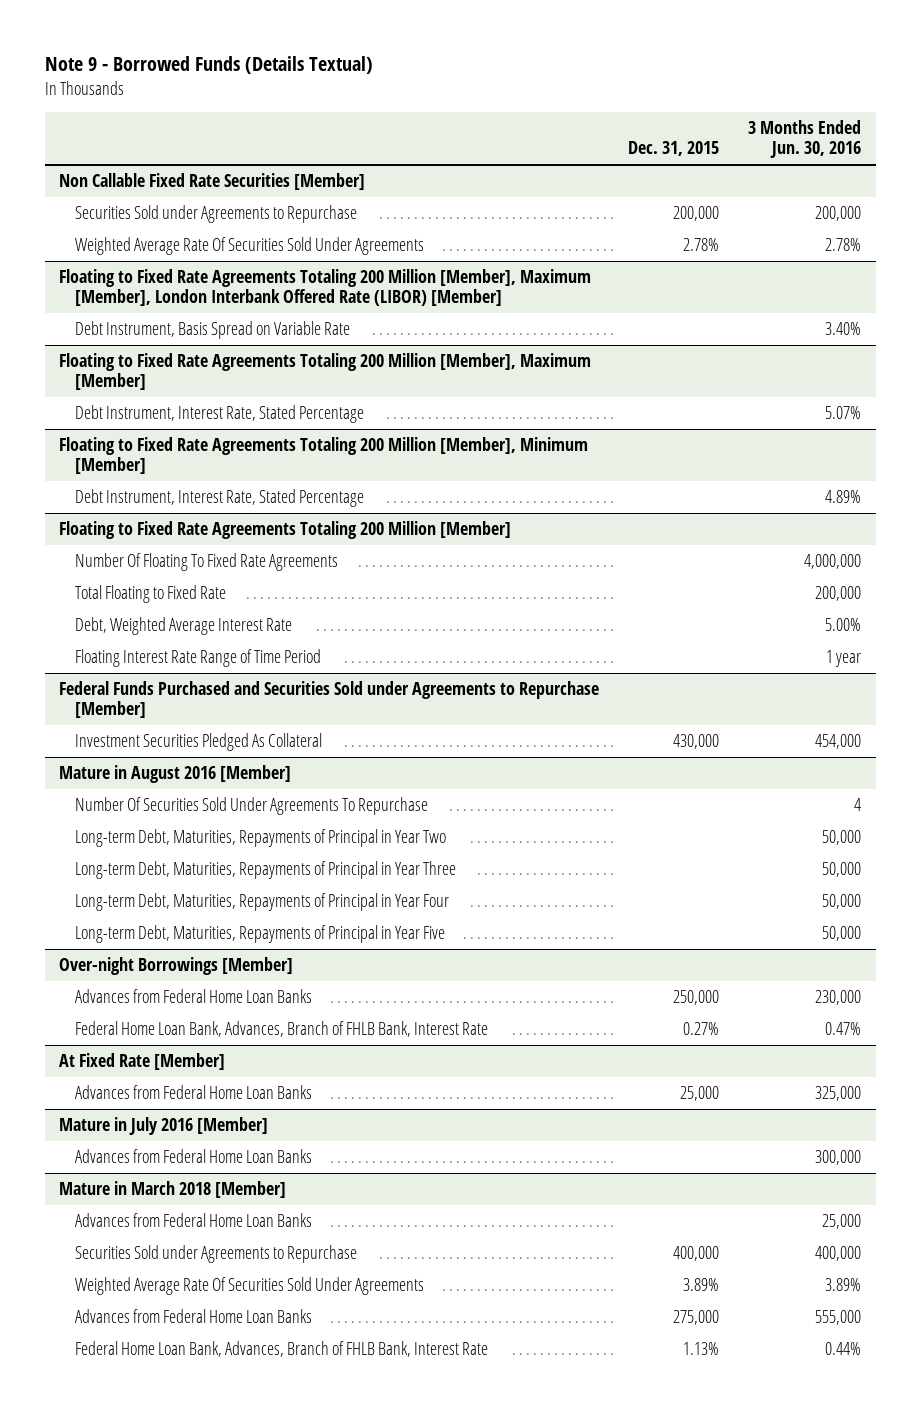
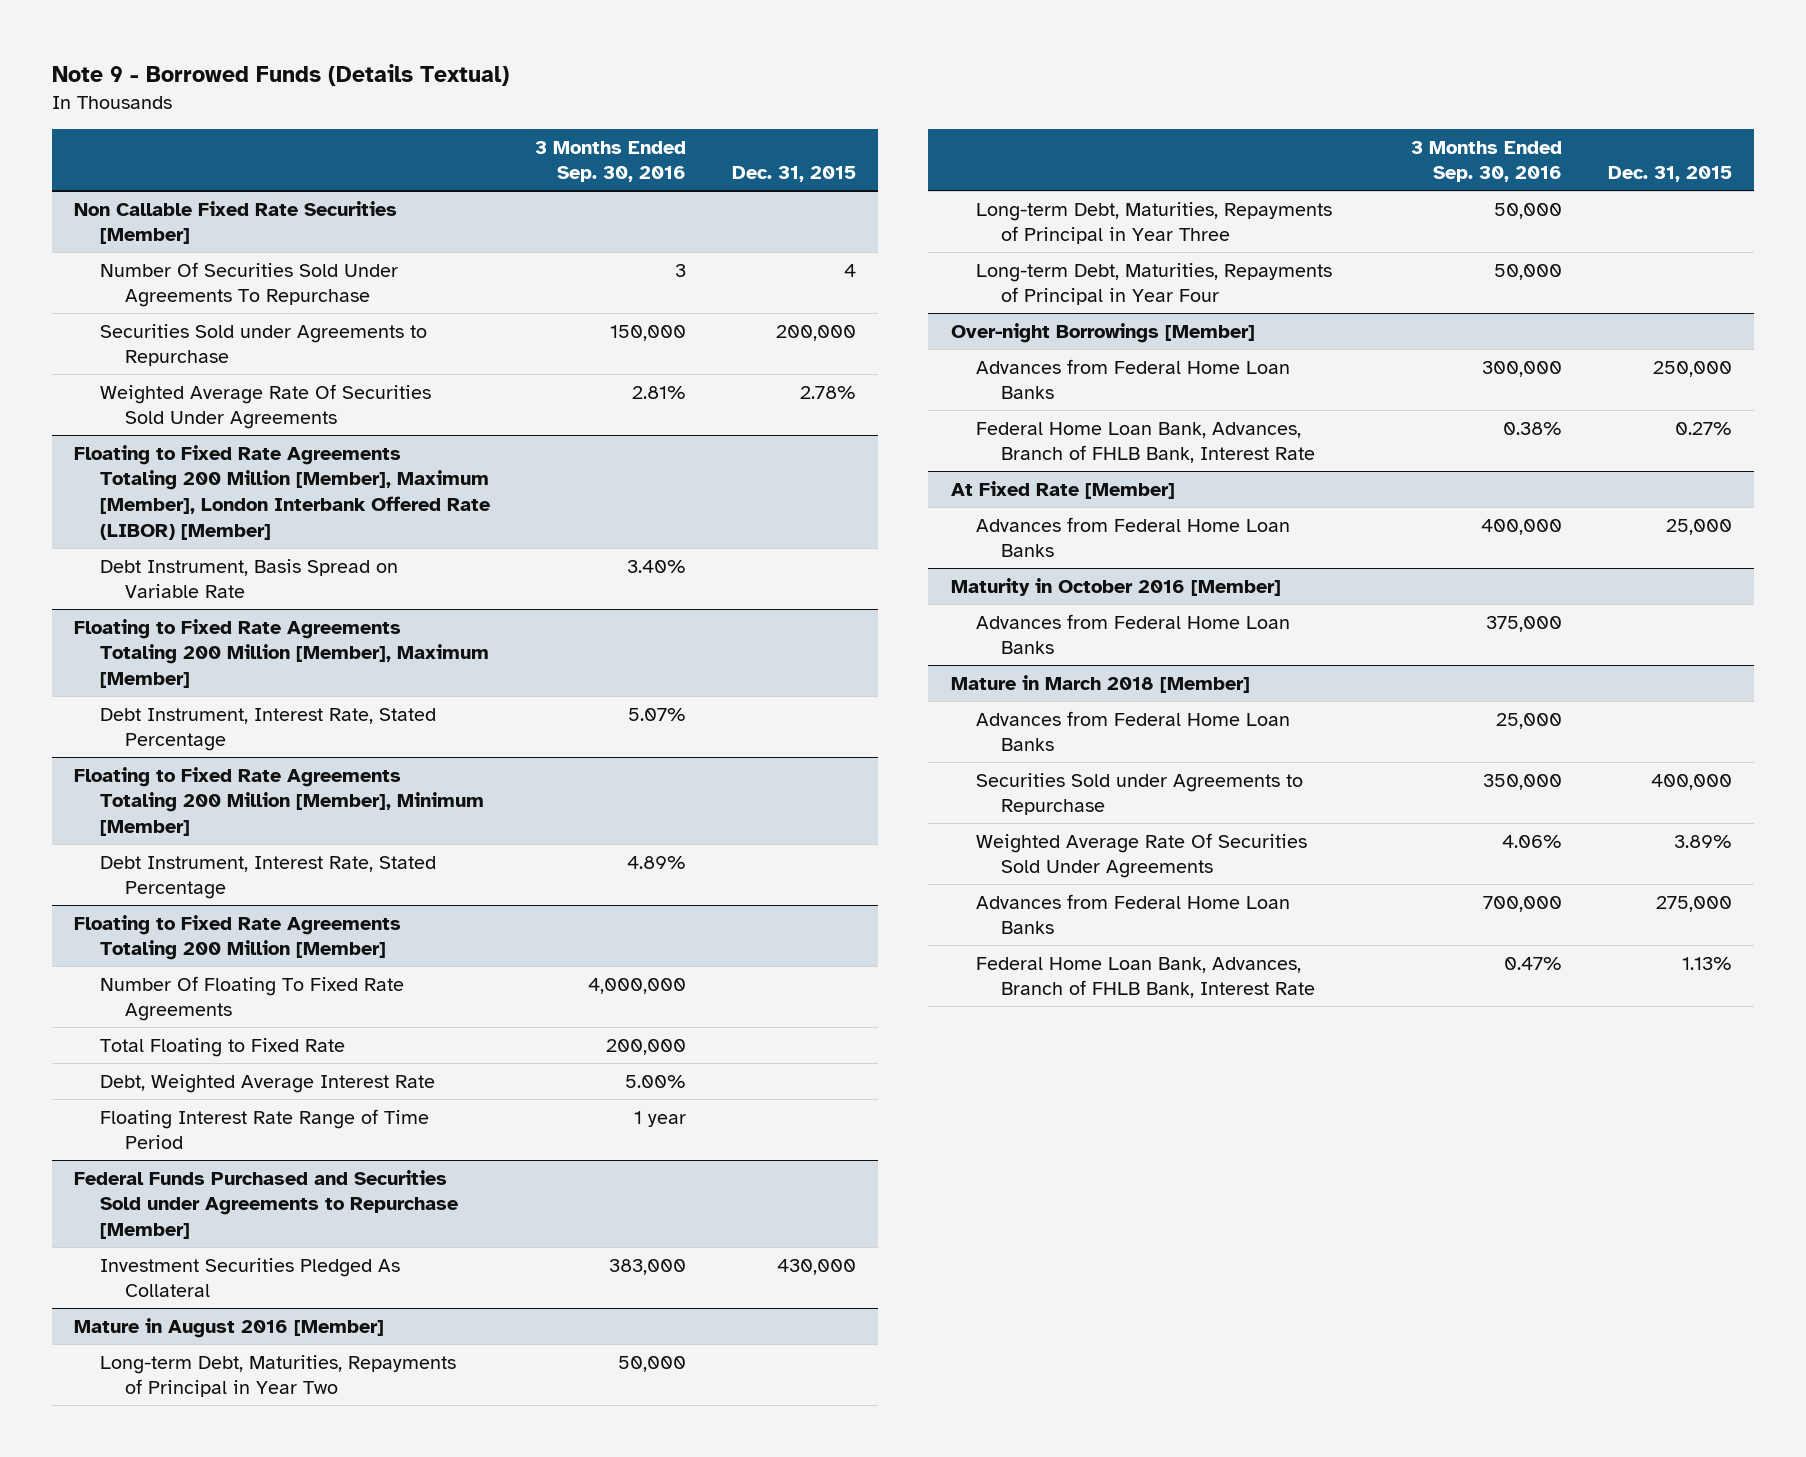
- | Dec. 31, 2015 | 3 Months Ended Jun. 30, 2016
+ | 3 Months Ended Sep. 30, 2016 | Dec. 31, 2015
@ Non Callable Fixed Rate Securities [Member]
+ Number Of Securities Sold Under Agreements To Repurchase | 3 | 4
@ Mature in August 2016 [Member]
- Number Of Securities Sold Under Agreements To Repurchase | | 4
- Long-term Debt, Maturities, Repayments of Principal in Year Five | | 50,000
- Mature in July 2016 [Member]
- Advances from Federal Home Loan Banks | | 300,000
+ Maturity in October 2016 [Member]
+ Advances from Federal Home Loan Banks | 375,000 |

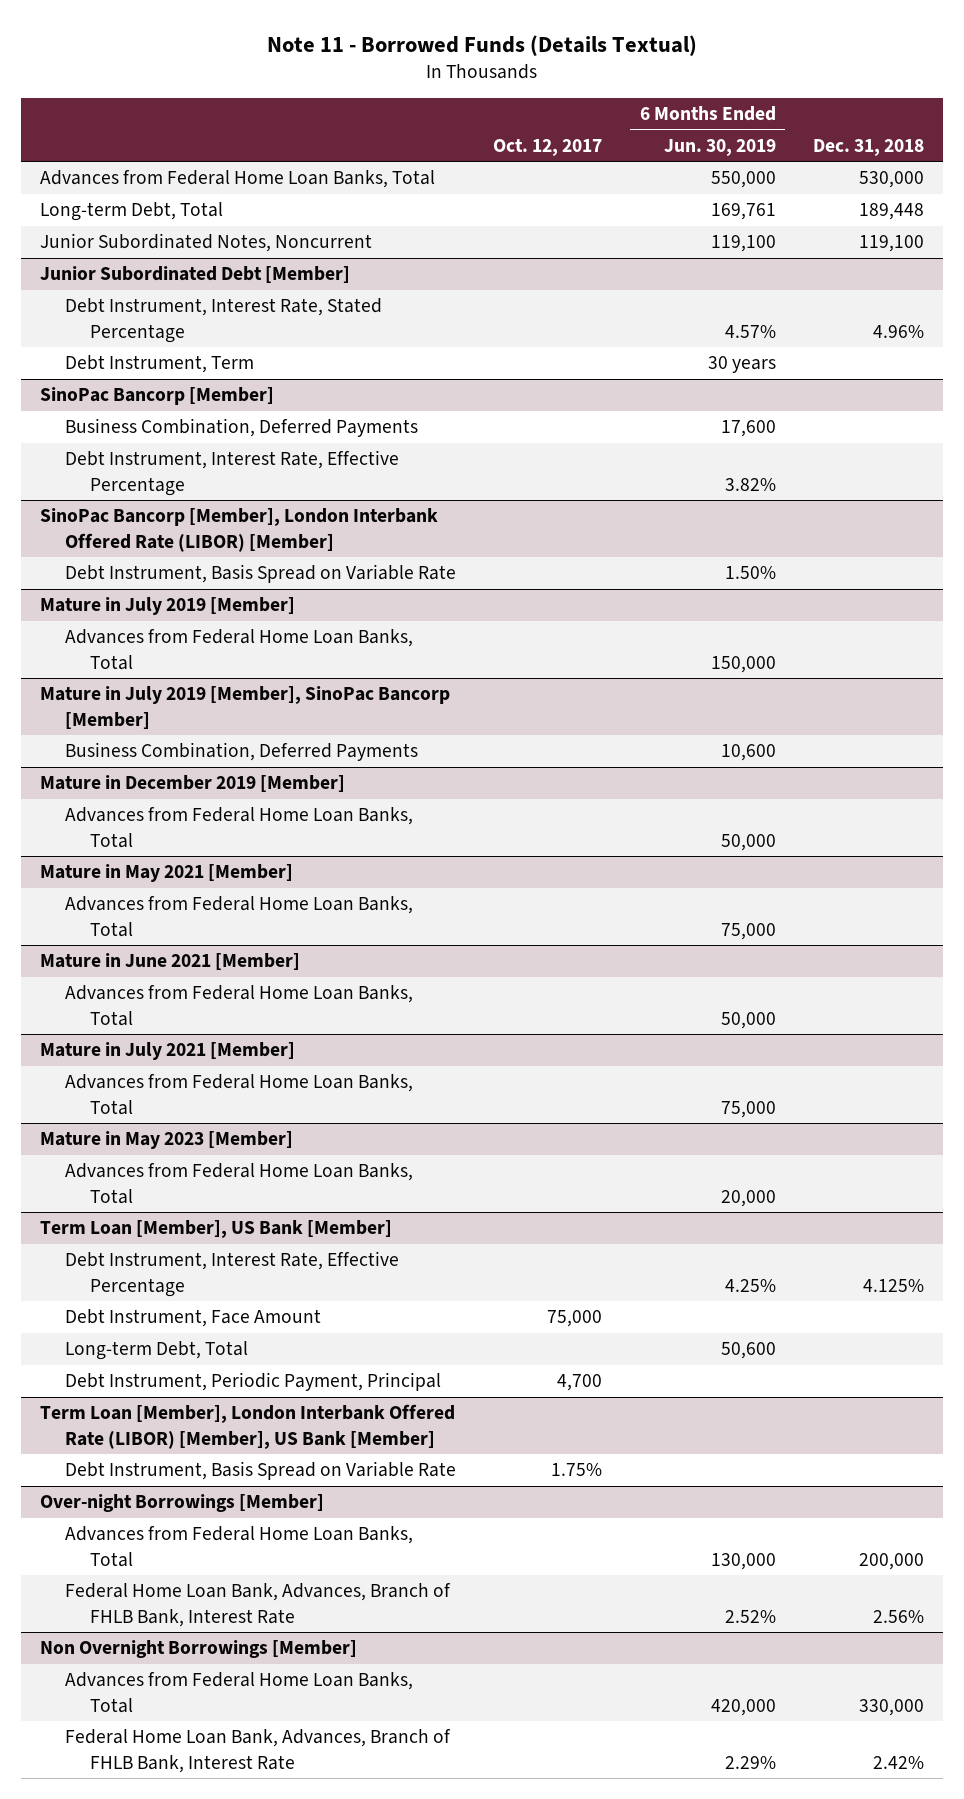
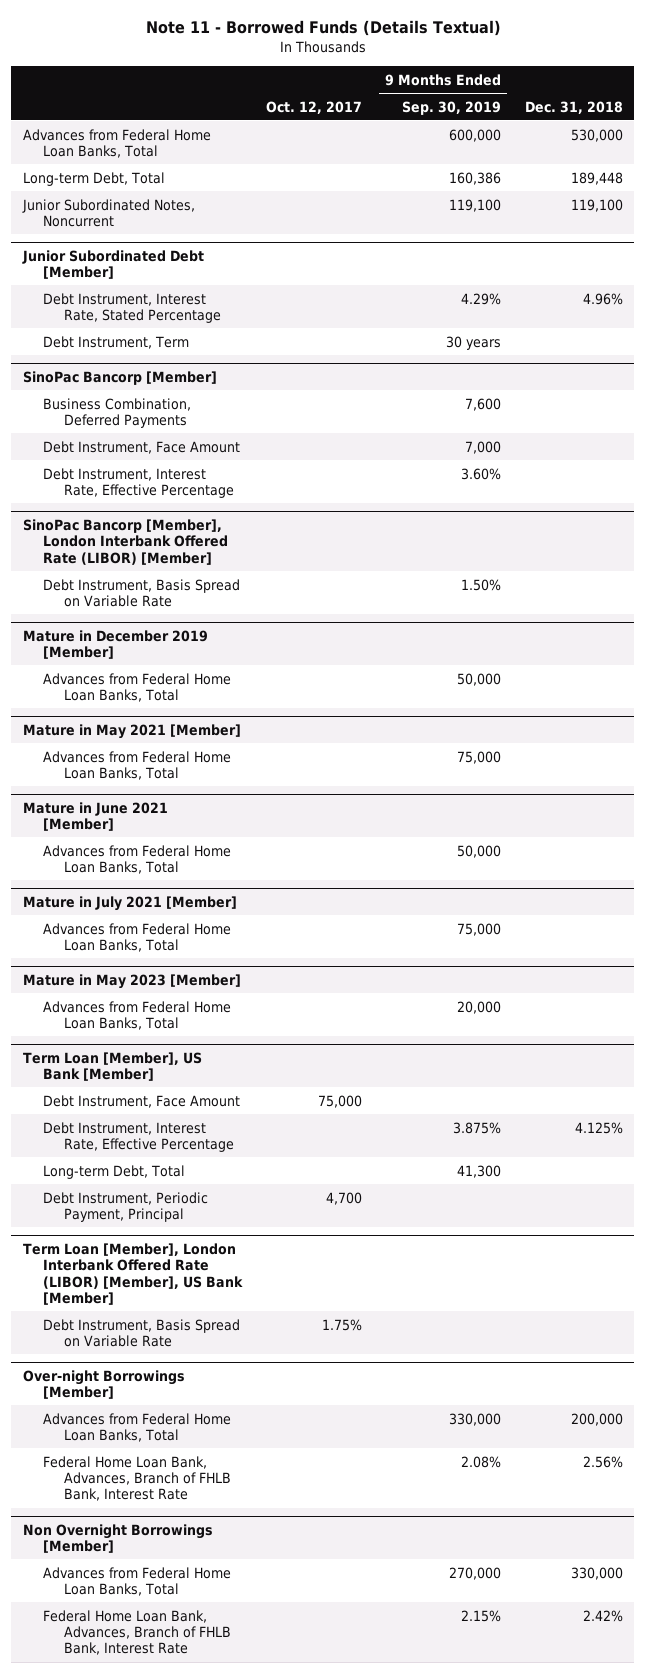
- | Oct. 12, 2017 | 6 Months Ended Jun. 30, 2019 | Dec. 31, 2018
+ | Oct. 12, 2017 | 9 Months Ended Sep. 30, 2019 | Dec. 31, 2018
@ SinoPac Bancorp [Member]
+ Debt Instrument, Face Amount | | 7,000 |
- Mature in July 2019 [Member]
- Advances from Federal Home Loan Banks, Total | | 150,000 |
- Mature in July 2019 [Member], SinoPac Bancorp [Member]
- Business Combination, Deferred Payments | | 10,600 |
@ Term Loan [Member], US Bank [Member]
moved down: Debt Instrument, Interest Rate, Effective Percentage | | 3.875% | 4.125%

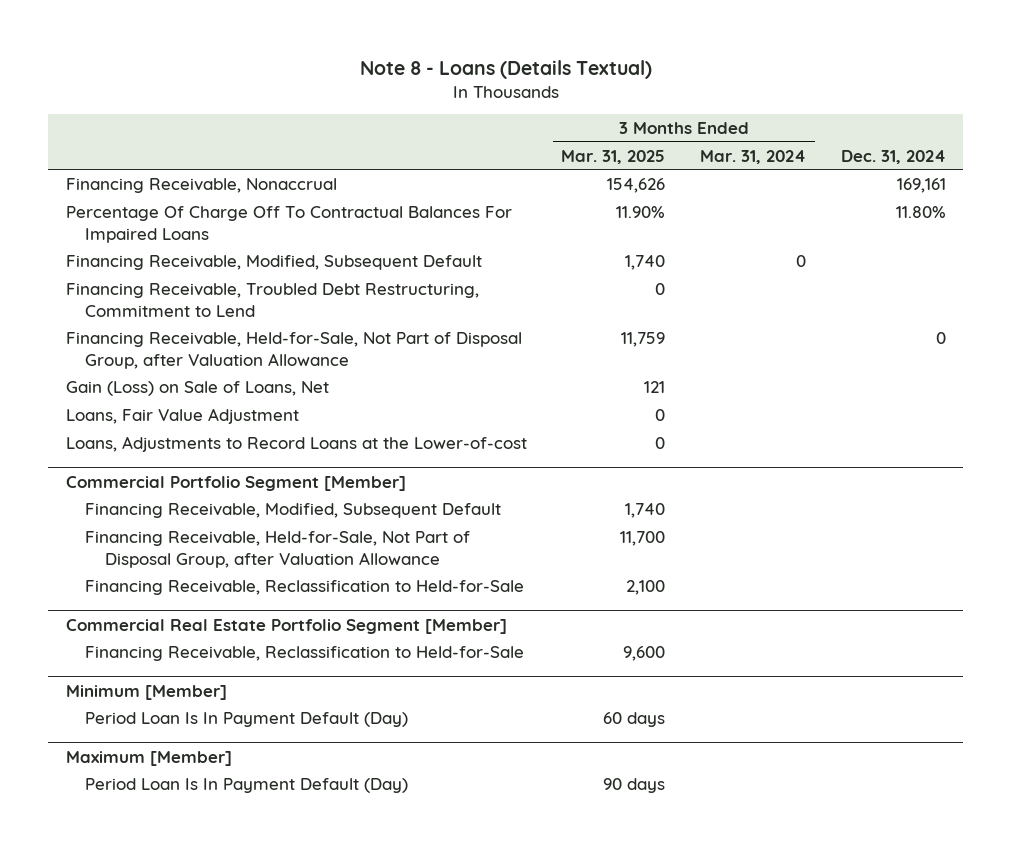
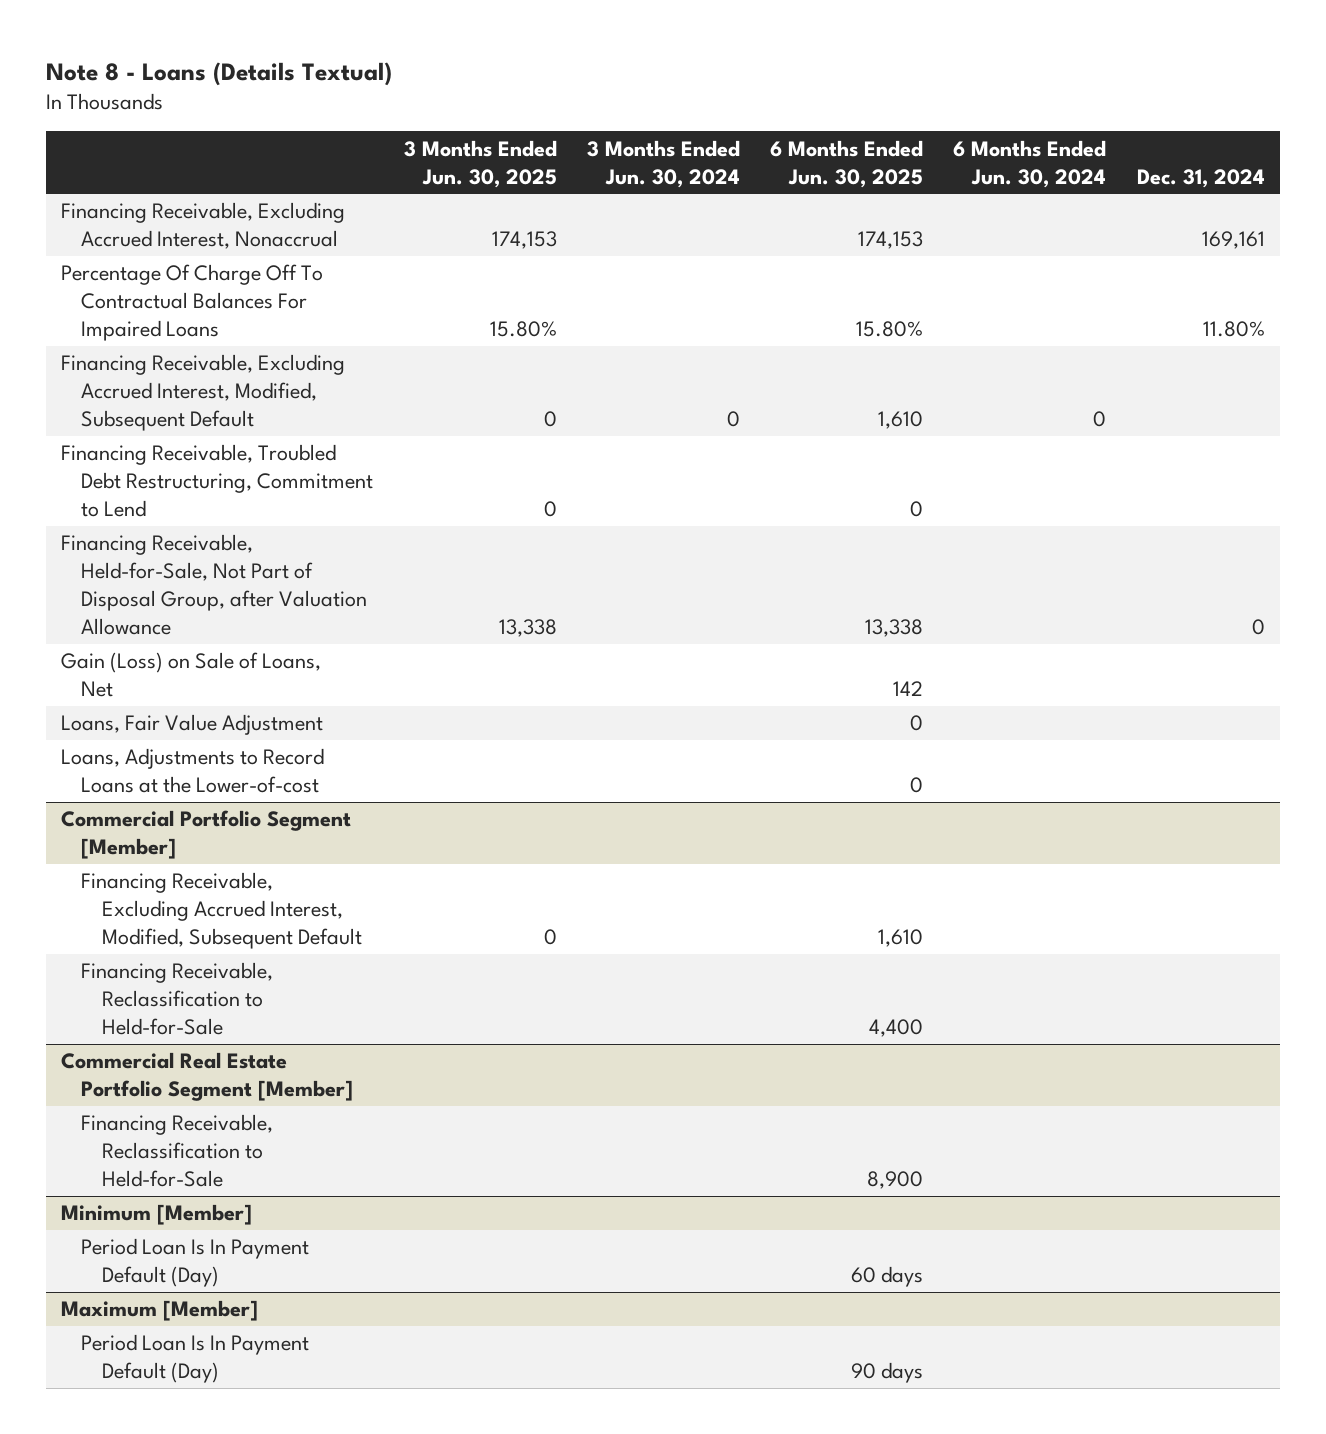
- | 3 Months Ended Mar. 31, 2025 | 3 Months Ended Mar. 31, 2024 | Dec. 31, 2024
+ | 3 Months Ended Jun. 30, 2025 | 3 Months Ended Jun. 30, 2024 | 6 Months Ended Jun. 30, 2025 | 6 Months Ended Jun. 30, 2024 | Dec. 31, 2024
- Financing Receivable, Nonaccrual | 154,626 | | 169,161
+ Financing Receivable, Excluding Accrued Interest, Nonaccrual | 174,153 | | 174,153 | | 169,161
- Financing Receivable, Modified, Subsequent Default | 1,740 | 0 |
+ Financing Receivable, Excluding Accrued Interest, Modified, Subsequent Default | 0 | 0 | 1,610 | 0 |
@ Commercial Portfolio Segment [Member]
- Financing Receivable, Modified, Subsequent Default | 1,740 | |
- Financing Receivable, Held-for-Sale, Not Part of Disposal Group, after Valuation Allowance | 11,700 | |
+ Financing Receivable, Excluding Accrued Interest, Modified, Subsequent Default | 0 | | 1,610 | |

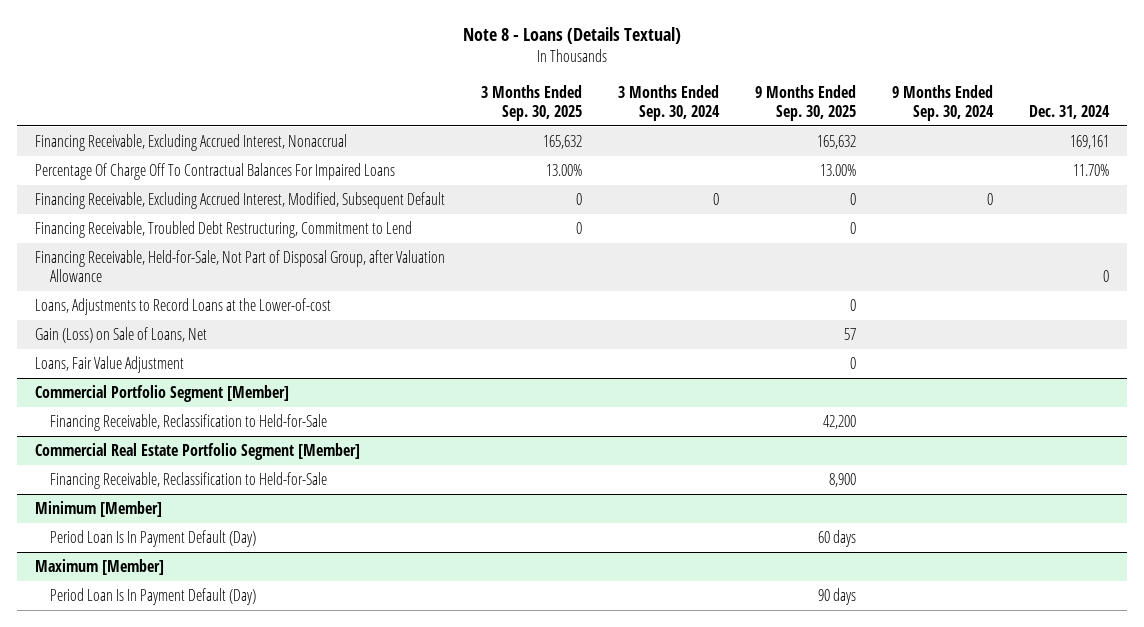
- | 3 Months Ended Jun. 30, 2025 | 3 Months Ended Jun. 30, 2024 | 6 Months Ended Jun. 30, 2025 | 6 Months Ended Jun. 30, 2024 | Dec. 31, 2024
+ | 3 Months Ended Sep. 30, 2025 | 3 Months Ended Sep. 30, 2024 | 9 Months Ended Sep. 30, 2025 | 9 Months Ended Sep. 30, 2024 | Dec. 31, 2024
- Percentage Of Charge Off To Contractual Balances For Impaired Loans | 15.80% | | 15.80% | | 11.80%
+ Percentage Of Charge Off To Contractual Balances For Impaired Loans | 13.00% | | 13.00% | | 11.70%
moved up: Loans, Adjustments to Record Loans at the Lower-of-cost | | | 0 | |
@ Commercial Portfolio Segment [Member]
- Financing Receivable, Excluding Accrued Interest, Modified, Subsequent Default | 0 | | 1,610 | |

